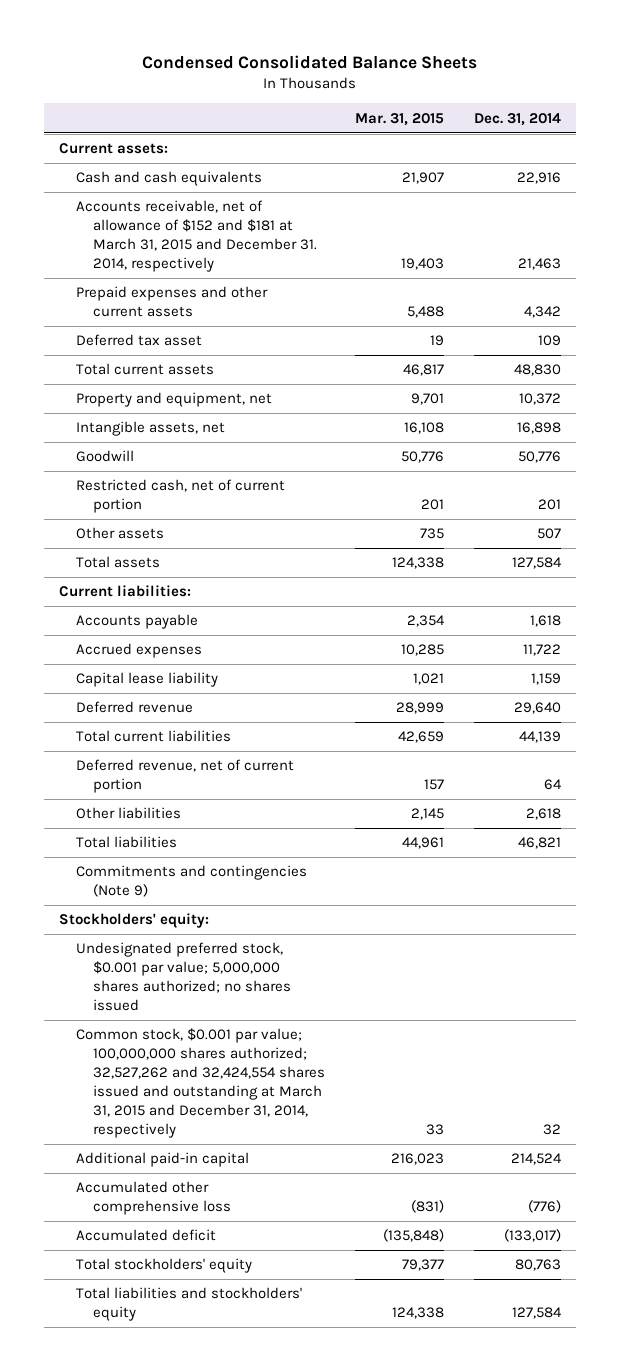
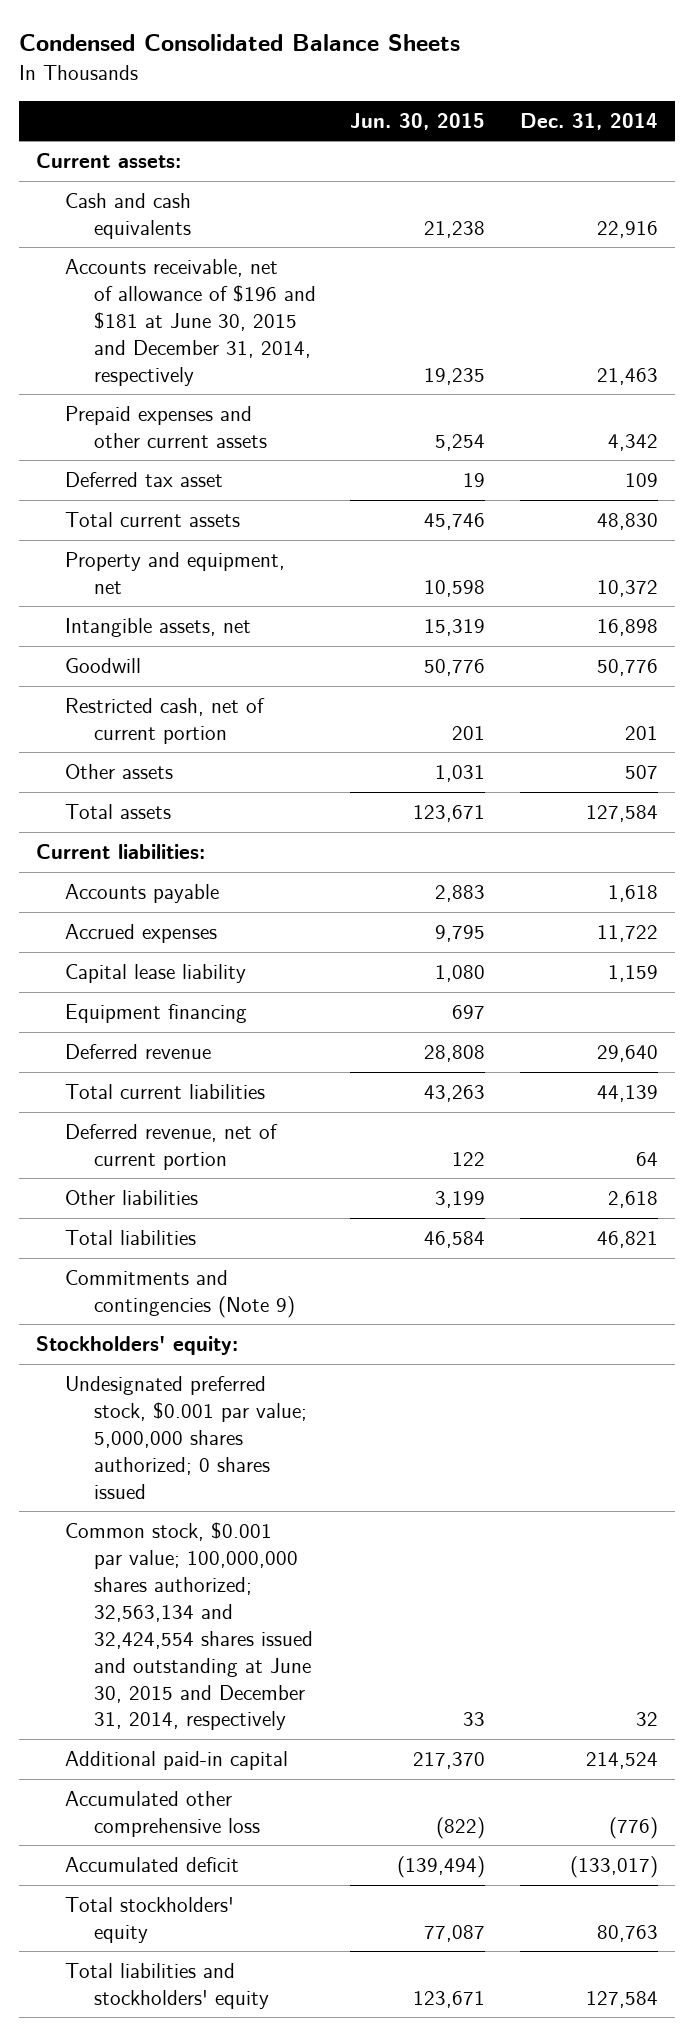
- | Mar. 31, 2015 | Dec. 31, 2014
+ | Jun. 30, 2015 | Dec. 31, 2014
- Accounts receivable, net of allowance of $152 and $181 at March 31, 2015 and December 31. 2014, respectively | 19,403 | 21,463
+ Accounts receivable, net of allowance of $196 and $181 at June 30, 2015 and December 31, 2014, respectively | 19,235 | 21,463
+ Equipment financing | 697 |
- Undesignated preferred stock, $0.001 par value; 5,000,000 shares authorized; no shares issued
- Common stock, $0.001 par value; 100,000,000 shares authorized; 32,527,262 and 32,424,554 shares issued and outstanding at March 31, 2015 and December 31, 2014, respectively | 33 | 32
+ Undesignated preferred stock, $0.001 par value; 5,000,000 shares authorized; 0 shares issued
+ Common stock, $0.001 par value; 100,000,000 shares authorized; 32,563,134 and 32,424,554 shares issued and outstanding at June 30, 2015 and December 31, 2014, respectively | 33 | 32

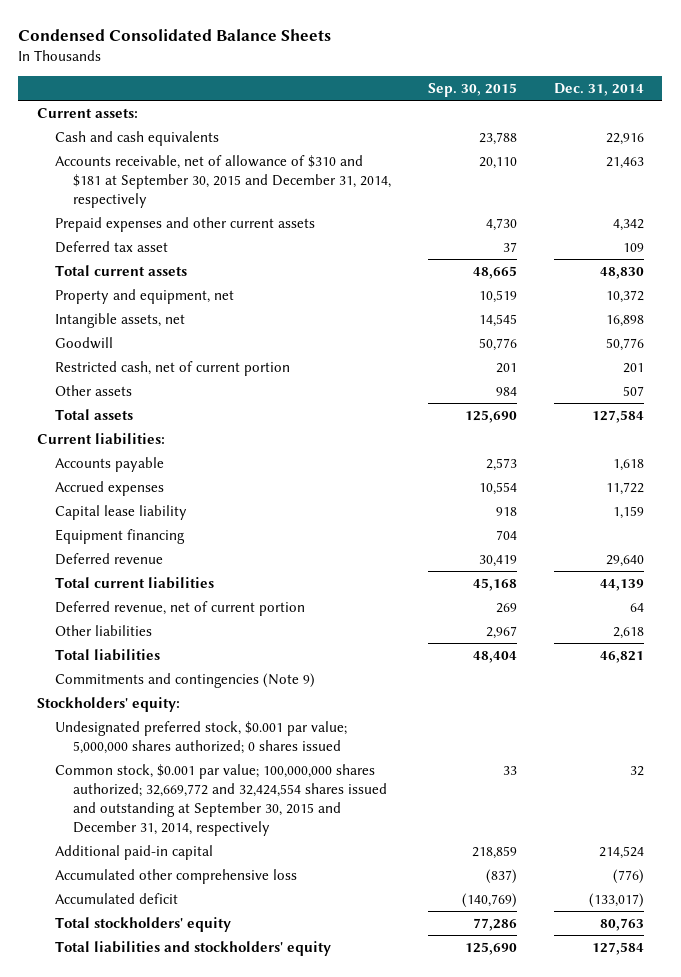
- | Jun. 30, 2015 | Dec. 31, 2014
+ | Sep. 30, 2015 | Dec. 31, 2014
- Accounts receivable, net of allowance of $196 and $181 at June 30, 2015 and December 31, 2014, respectively | 19,235 | 21,463
+ Accounts receivable, net of allowance of $310 and $181 at September 30, 2015 and December 31, 2014, respectively | 20,110 | 21,463
- Common stock, $0.001 par value; 100,000,000 shares authorized; 32,563,134 and 32,424,554 shares issued and outstanding at June 30, 2015 and December 31, 2014, respectively | 33 | 32
+ Common stock, $0.001 par value; 100,000,000 shares authorized; 32,669,772 and 32,424,554 shares issued and outstanding at September 30, 2015 and December 31, 2014, respectively | 33 | 32

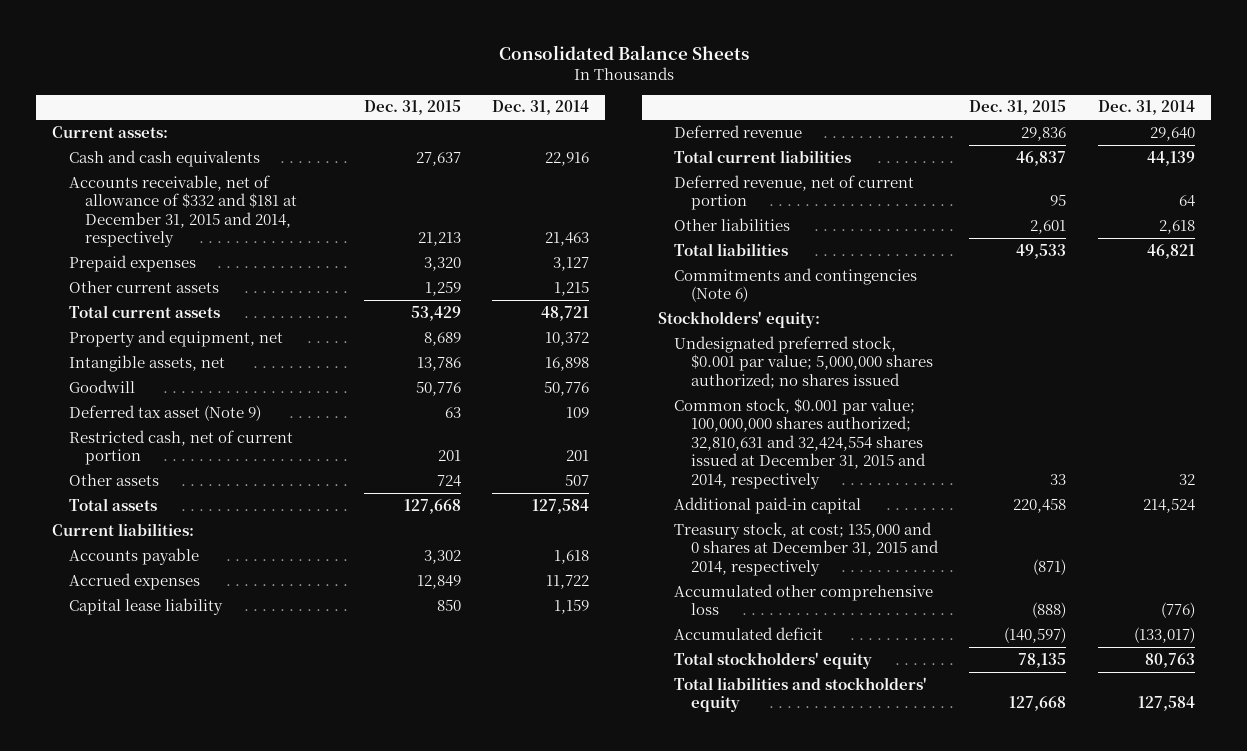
- Condensed Consolidated Balance Sheets
+ Consolidated Balance Sheets
- | Sep. 30, 2015 | Dec. 31, 2014
+ | Dec. 31, 2015 | Dec. 31, 2014
- Accounts receivable, net of allowance of $310 and $181 at September 30, 2015 and December 31, 2014, respectively | 20,110 | 21,463
- Prepaid expenses and other current assets | 4,730 | 4,342
- Deferred tax asset | 37 | 109
- Total current assets | 48,665 | 48,830
+ Accounts receivable, net of allowance of $332 and $181 at December 31, 2015 and 2014, respectively | 21,213 | 21,463
+ Prepaid expenses | 3,320 | 3,127
+ Other current assets | 1,259 | 1,215
+ Total current assets | 53,429 | 48,721
+ Deferred tax asset (Note 9) | 63 | 109
- Equipment financing | 704 |
- Commitments and contingencies (Note 9)
+ Commitments and contingencies (Note 6)
- Undesignated preferred stock, $0.001 par value; 5,000,000 shares authorized; 0 shares issued
- Common stock, $0.001 par value; 100,000,000 shares authorized; 32,669,772 and 32,424,554 shares issued and outstanding at September 30, 2015 and December 31, 2014, respectively | 33 | 32
+ Undesignated preferred stock, $0.001 par value; 5,000,000 shares authorized; no shares issued
+ Common stock, $0.001 par value; 100,000,000 shares authorized; 32,810,631 and 32,424,554 shares issued at December 31, 2015 and 2014, respectively | 33 | 32
+ Treasury stock, at cost; 135,000 and 0 shares at December 31, 2015 and 2014, respectively | (871) |

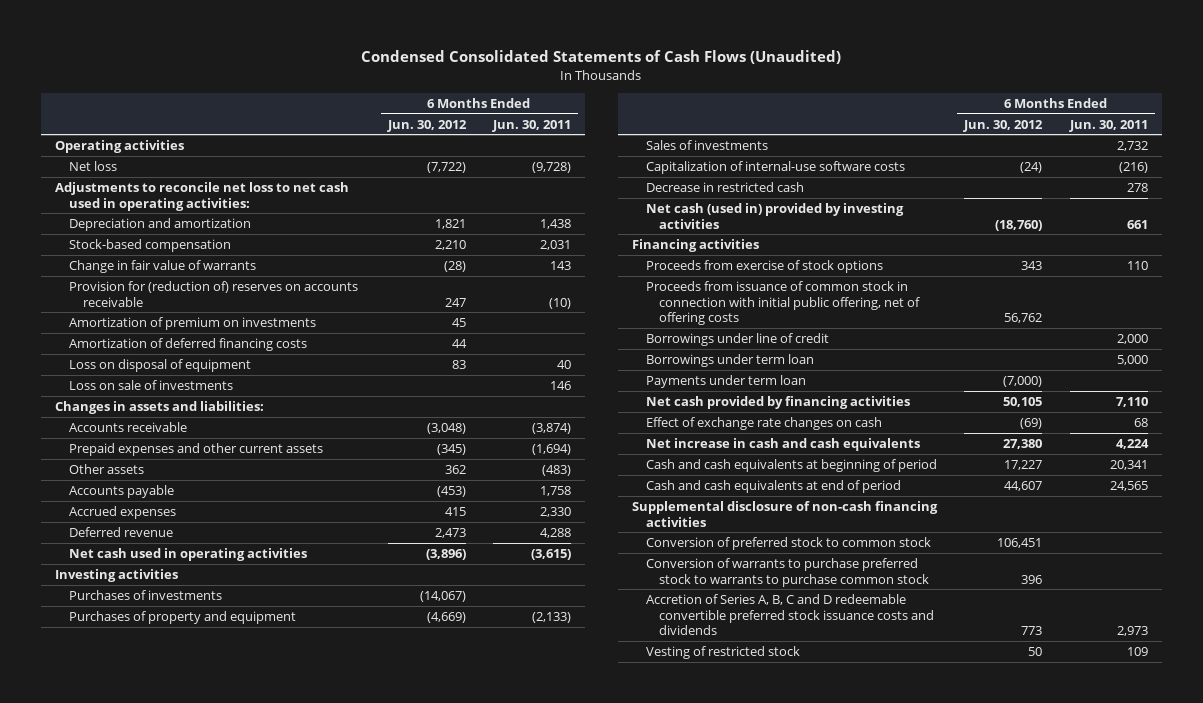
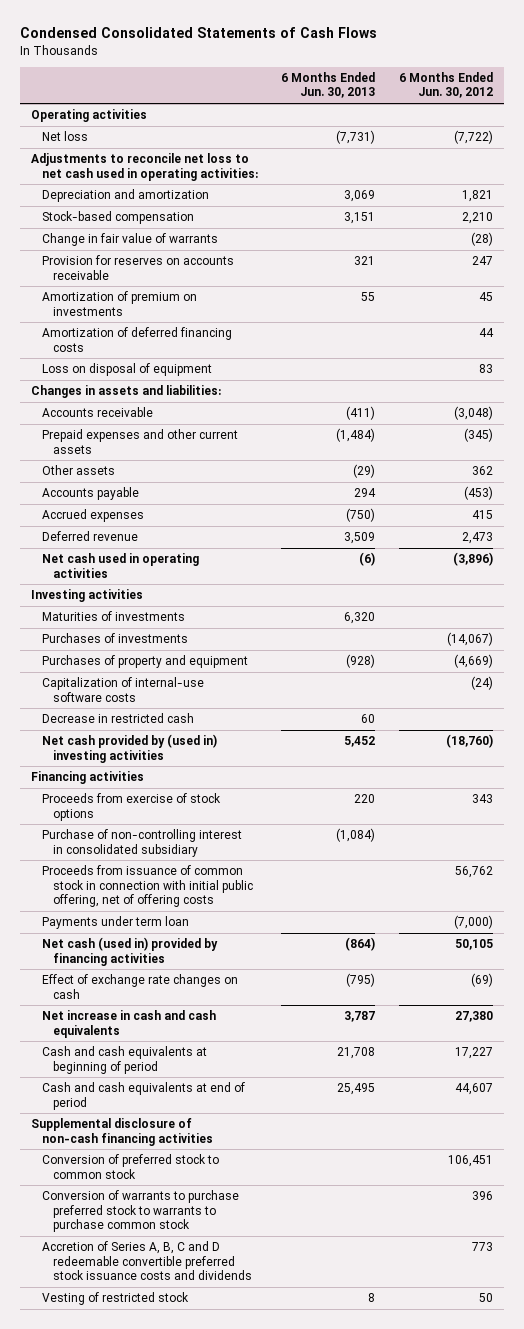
- Condensed Consolidated Statements of Cash Flows (Unaudited)
+ Condensed Consolidated Statements of Cash Flows
- | 6 Months Ended Jun. 30, 2012 | 6 Months Ended Jun. 30, 2011
+ | 6 Months Ended Jun. 30, 2013 | 6 Months Ended Jun. 30, 2012
- Provision for (reduction of) reserves on accounts receivable | 247 | (10)
+ Provision for reserves on accounts receivable | 321 | 247
- Loss on sale of investments | | 146
+ Maturities of investments | 6,320 |
- Sales of investments | | 2,732
- Net cash (used in) provided by investing activities | (18,760) | 661
+ Net cash provided by (used in) investing activities | 5,452 | (18,760)
+ Purchase of non-controlling interest in consolidated subsidiary | (1,084) |
- Borrowings under line of credit | | 2,000
- Borrowings under term loan | | 5,000
- Net cash provided by financing activities | 50,105 | 7,110
+ Net cash (used in) provided by financing activities | (864) | 50,105

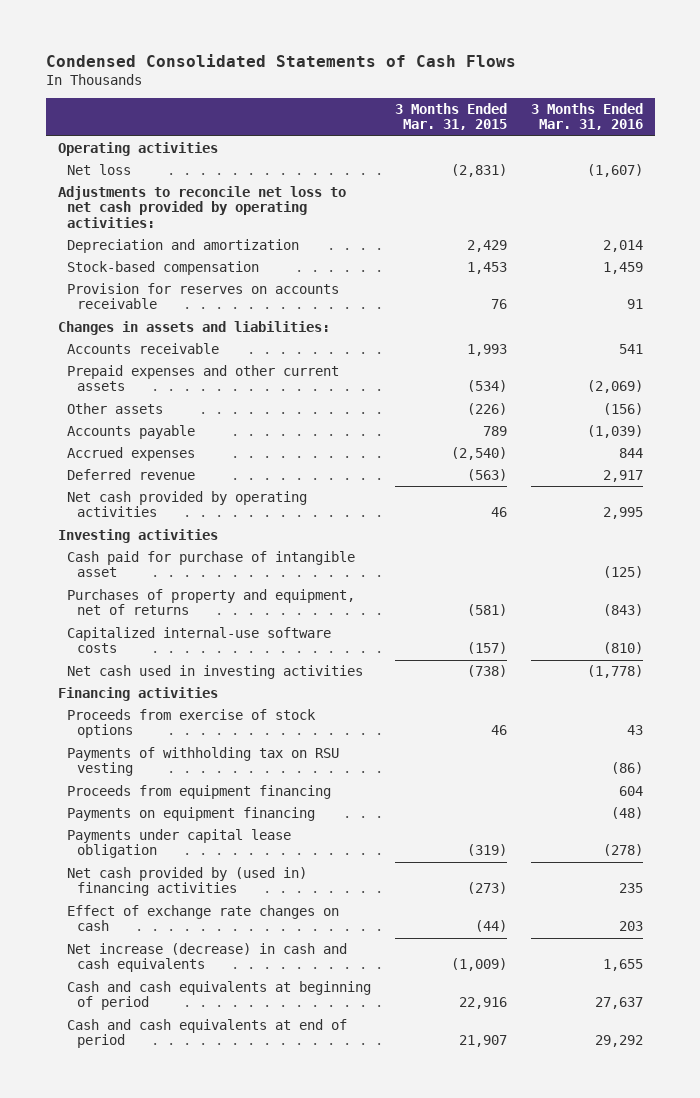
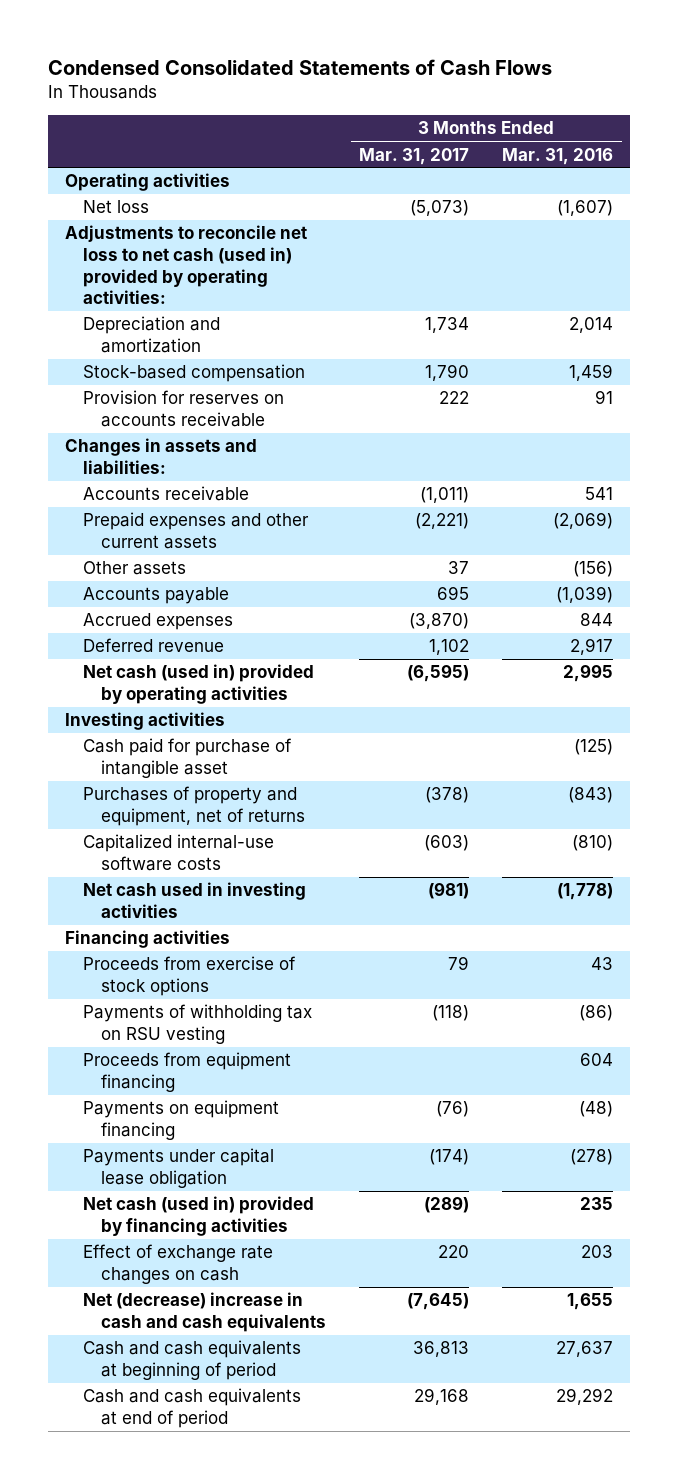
- | 3 Months Ended Mar. 31, 2015 | 3 Months Ended Mar. 31, 2016
+ | 3 Months Ended Mar. 31, 2017 | 3 Months Ended Mar. 31, 2016
- Adjustments to reconcile net loss to net cash provided by operating activities:
+ Adjustments to reconcile net loss to net cash (used in) provided by operating activities:
- Net cash provided by operating activities | 46 | 2,995
+ Net cash (used in) provided by operating activities | (6,595) | 2,995
- Net cash provided by (used in) financing activities | (273) | 235
+ Net cash (used in) provided by financing activities | (289) | 235
- Net increase (decrease) in cash and cash equivalents | (1,009) | 1,655
+ Net (decrease) increase in cash and cash equivalents | (7,645) | 1,655

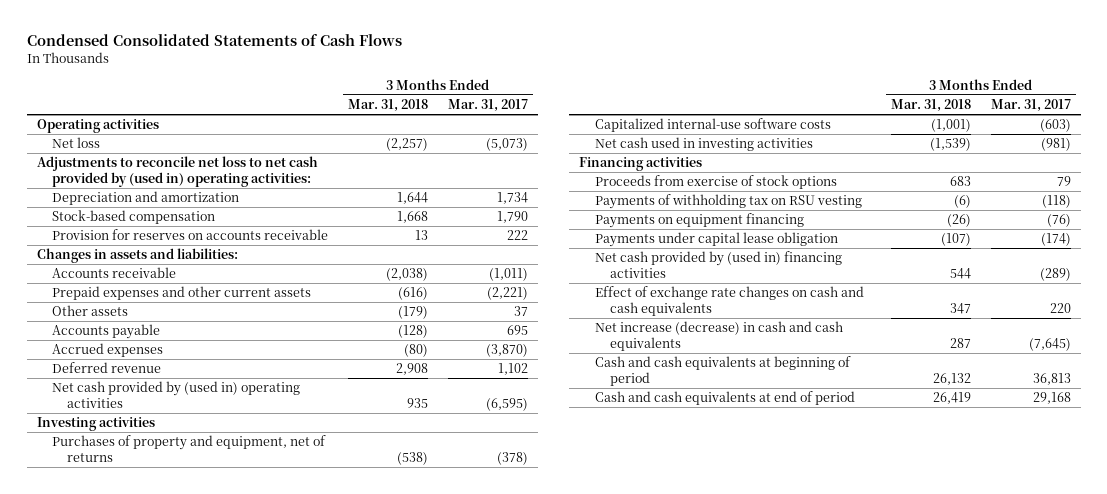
- | 3 Months Ended Mar. 31, 2017 | 3 Months Ended Mar. 31, 2016
+ | 3 Months Ended Mar. 31, 2018 | 3 Months Ended Mar. 31, 2017
- Adjustments to reconcile net loss to net cash (used in) provided by operating activities:
+ Adjustments to reconcile net loss to net cash provided by (used in) operating activities:
- Net cash (used in) provided by operating activities | (6,595) | 2,995
+ Net cash provided by (used in) operating activities | 935 | (6,595)
- Cash paid for purchase of intangible asset | | (125)
- Proceeds from equipment financing | | 604
- Net cash (used in) provided by financing activities | (289) | 235
- Effect of exchange rate changes on cash | 220 | 203
- Net (decrease) increase in cash and cash equivalents | (7,645) | 1,655
+ Net cash provided by (used in) financing activities | 544 | (289)
+ Effect of exchange rate changes on cash and cash equivalents | 347 | 220
+ Net increase (decrease) in cash and cash equivalents | 287 | (7,645)

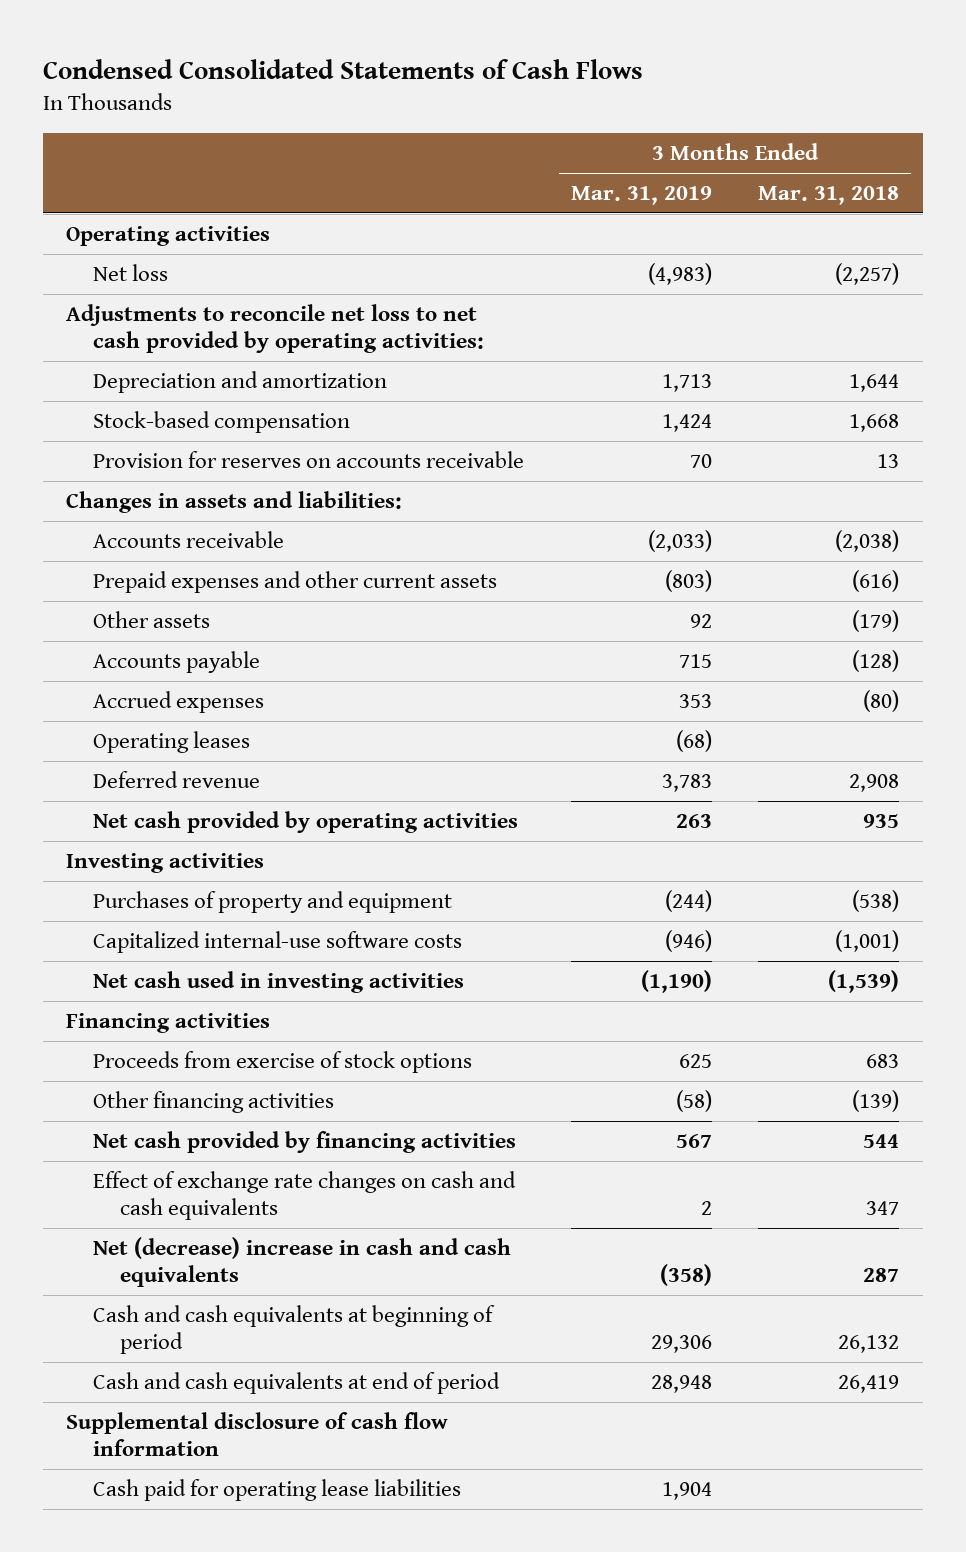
- | 3 Months Ended Mar. 31, 2018 | 3 Months Ended Mar. 31, 2017
+ | 3 Months Ended Mar. 31, 2019 | 3 Months Ended Mar. 31, 2018
- Adjustments to reconcile net loss to net cash provided by (used in) operating activities:
+ Adjustments to reconcile net loss to net cash provided by operating activities:
+ Operating leases | (68) |
- Net cash provided by (used in) operating activities | 935 | (6,595)
+ Net cash provided by operating activities | 263 | 935
- Purchases of property and equipment, net of returns | (538) | (378)
+ Purchases of property and equipment | (244) | (538)
- Payments of withholding tax on RSU vesting | (6) | (118)
- Payments on equipment financing | (26) | (76)
- Payments under capital lease obligation | (107) | (174)
- Net cash provided by (used in) financing activities | 544 | (289)
+ Other financing activities | (58) | (139)
+ Net cash provided by financing activities | 567 | 544
- Net increase (decrease) in cash and cash equivalents | 287 | (7,645)
+ Net (decrease) increase in cash and cash equivalents | (358) | 287
+ Supplemental disclosure of cash flow information
+ Cash paid for operating lease liabilities | 1,904 |

